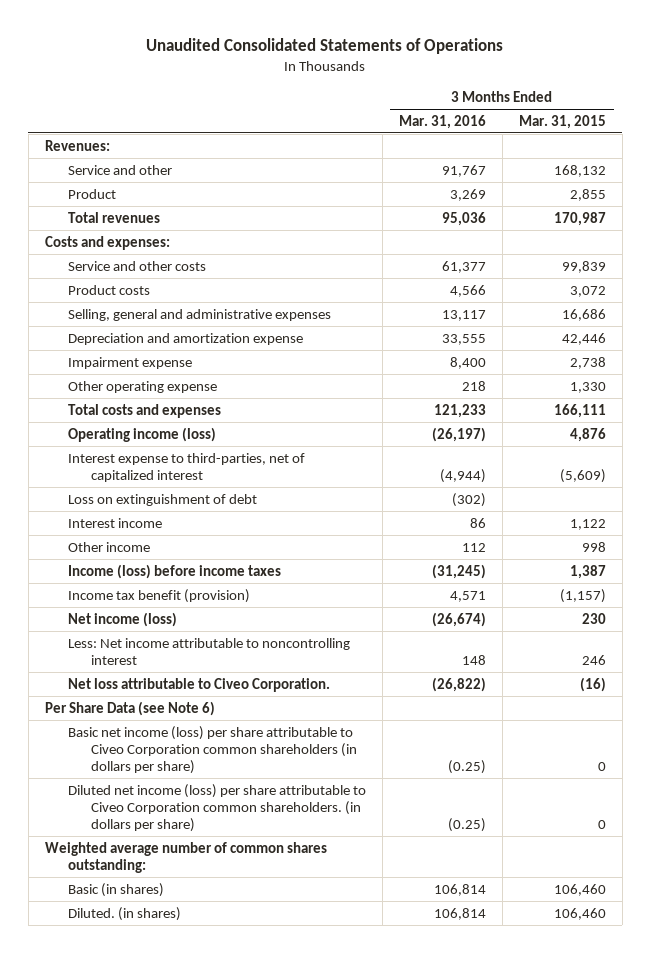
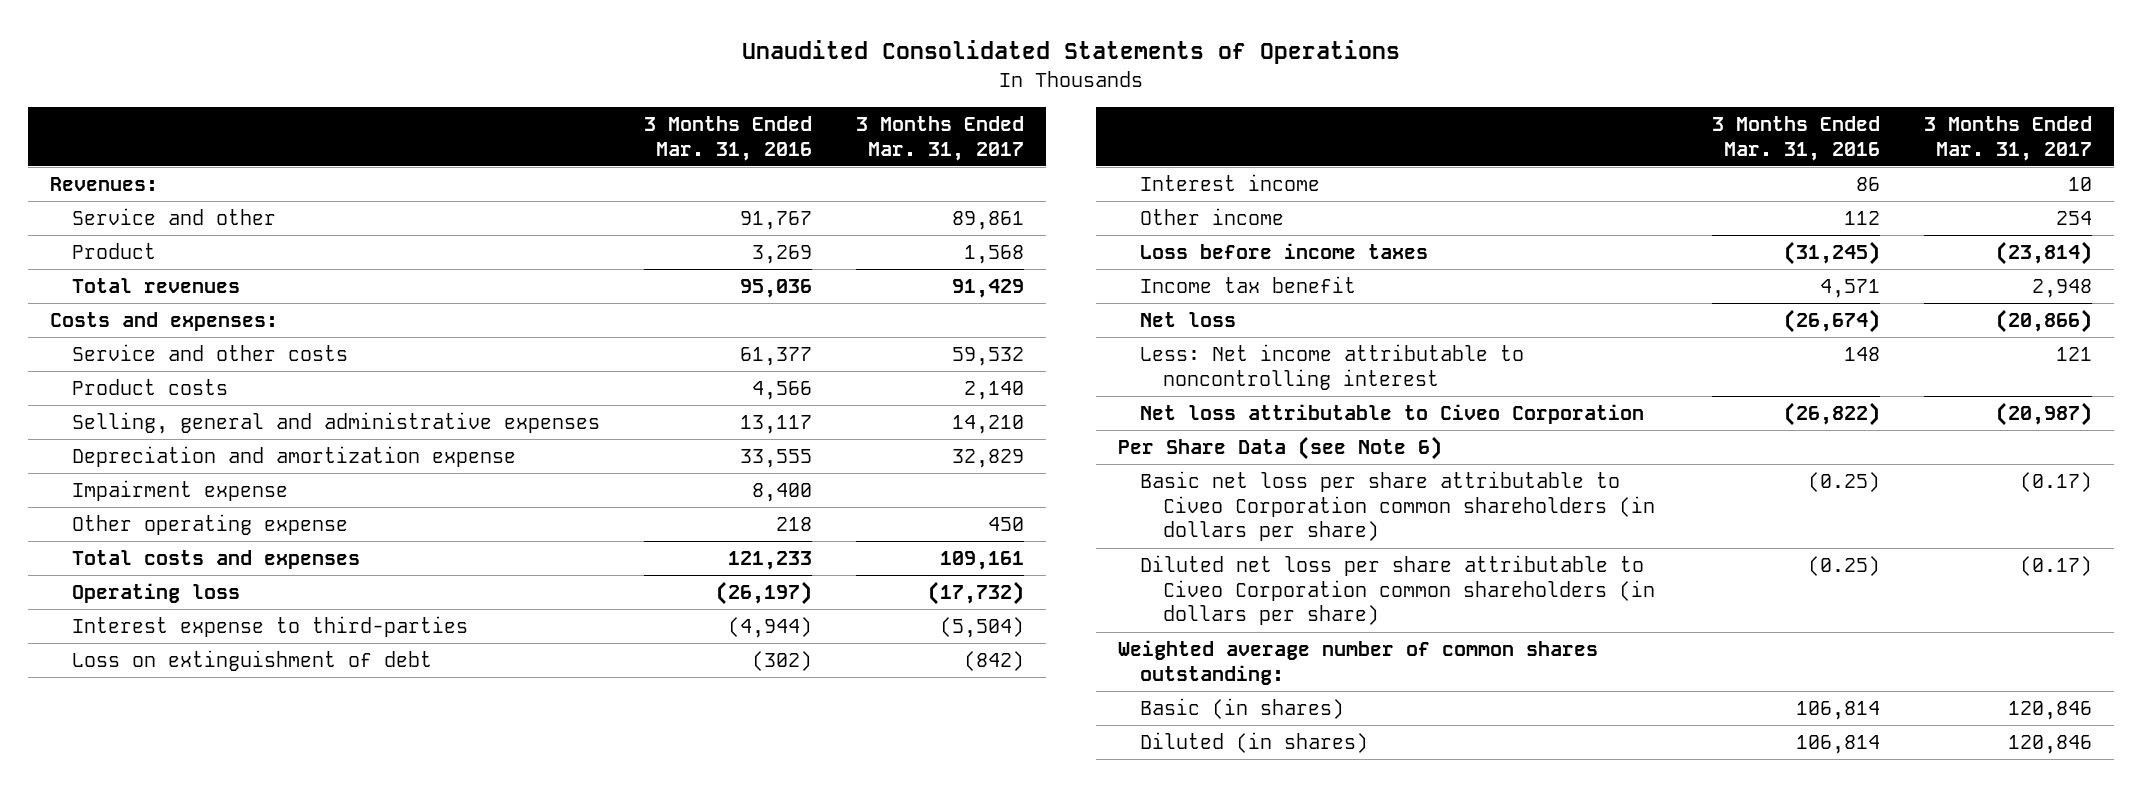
- | 3 Months Ended Mar. 31, 2016 | 3 Months Ended Mar. 31, 2015
+ | 3 Months Ended Mar. 31, 2016 | 3 Months Ended Mar. 31, 2017
- Operating income (loss) | (26,197) | 4,876
- Interest expense to third-parties, net of capitalized interest | (4,944) | (5,609)
+ Operating loss | (26,197) | (17,732)
+ Interest expense to third-parties | (4,944) | (5,504)
- Income (loss) before income taxes | (31,245) | 1,387
- Income tax benefit (provision) | 4,571 | (1,157)
- Net income (loss) | (26,674) | 230
+ Loss before income taxes | (31,245) | (23,814)
+ Income tax benefit | 4,571 | 2,948
+ Net loss | (26,674) | (20,866)
- Net loss attributable to Civeo Corporation. | (26,822) | (16)
+ Net loss attributable to Civeo Corporation | (26,822) | (20,987)
- Basic net income (loss) per share attributable to Civeo Corporation common shareholders (in dollars per share) | (0.25) | 0
- Diluted net income (loss) per share attributable to Civeo Corporation common shareholders. (in dollars per share) | (0.25) | 0
+ Basic net loss per share attributable to Civeo Corporation common shareholders (in dollars per share) | (0.25) | (0.17)
+ Diluted net loss per share attributable to Civeo Corporation common shareholders (in dollars per share) | (0.25) | (0.17)
- Diluted. (in shares) | 106,814 | 106,460
+ Diluted (in shares) | 106,814 | 120,846

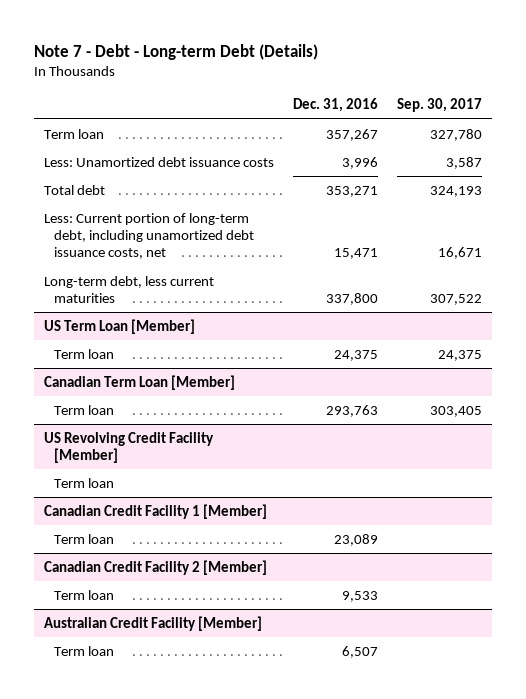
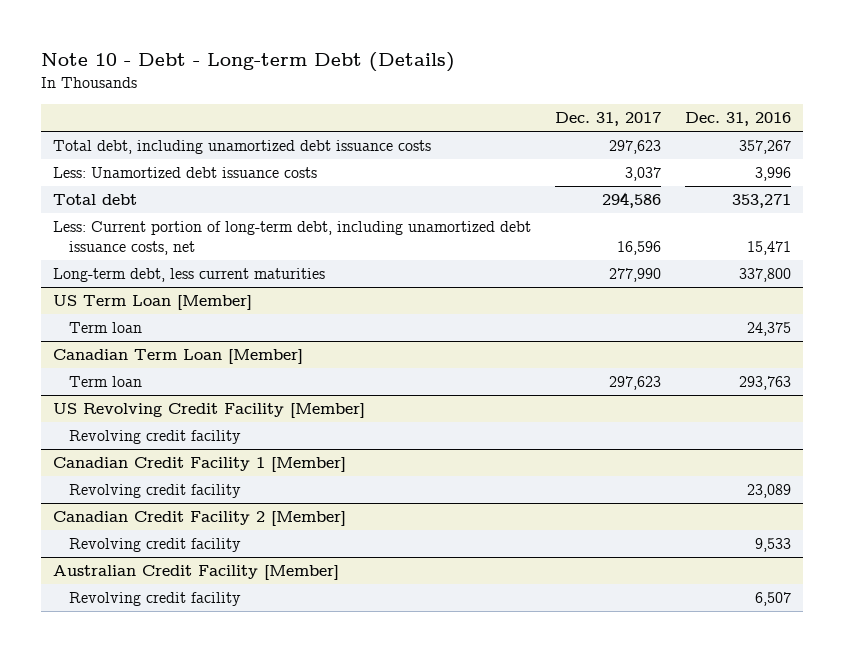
- Note 7 - Debt - Long-term Debt (Details)
+ Note 10 - Debt - Long-term Debt (Details)
- | Dec. 31, 2016 | Sep. 30, 2017
+ | Dec. 31, 2017 | Dec. 31, 2016
- Term loan | 357,267 | 327,780
+ Total debt, including unamortized debt issuance costs | 297,623 | 357,267
@ US Revolving Credit Facility [Member]
- Term loan
+ Revolving credit facility
@ Canadian Credit Facility 1 [Member]
- Term loan | 23,089 |
+ Revolving credit facility | | 23,089
@ Canadian Credit Facility 2 [Member]
- Term loan | 9,533 |
+ Revolving credit facility | | 9,533
@ Australian Credit Facility [Member]
- Term loan | 6,507 |
+ Revolving credit facility | | 6,507

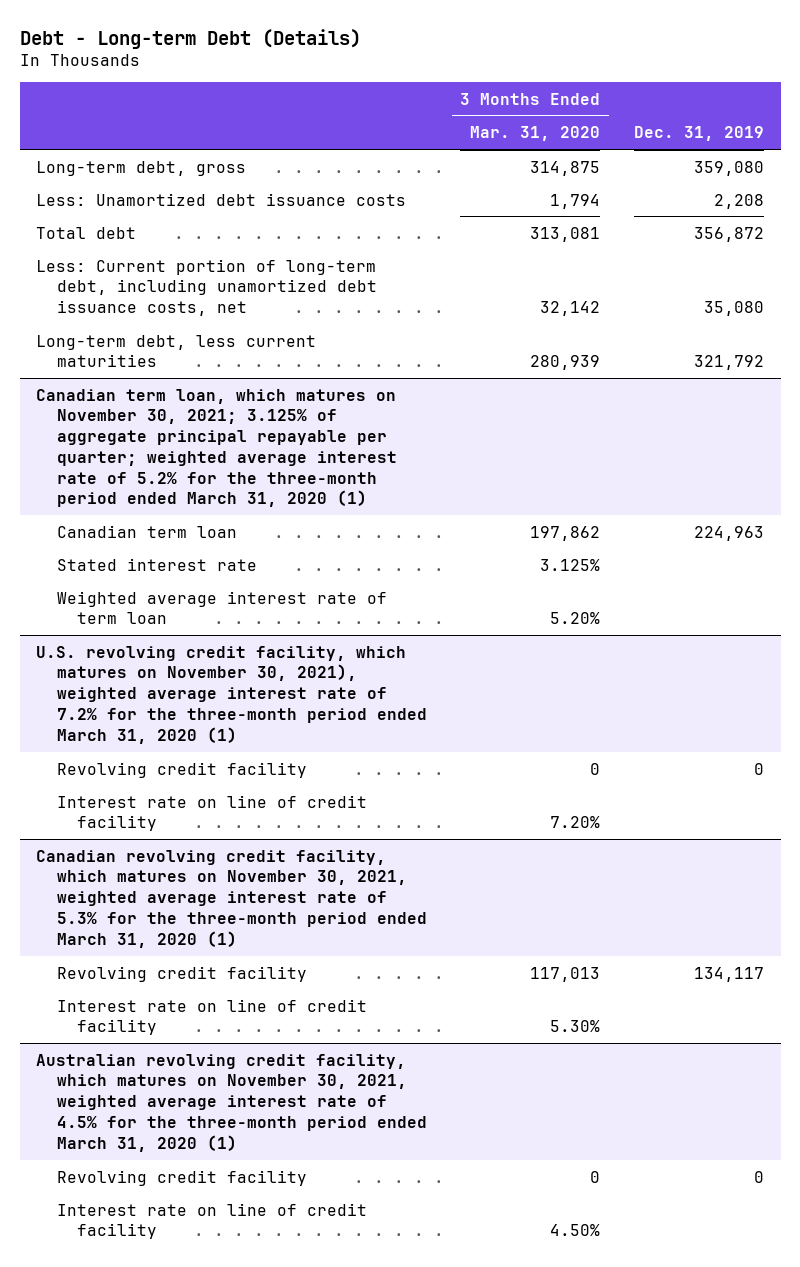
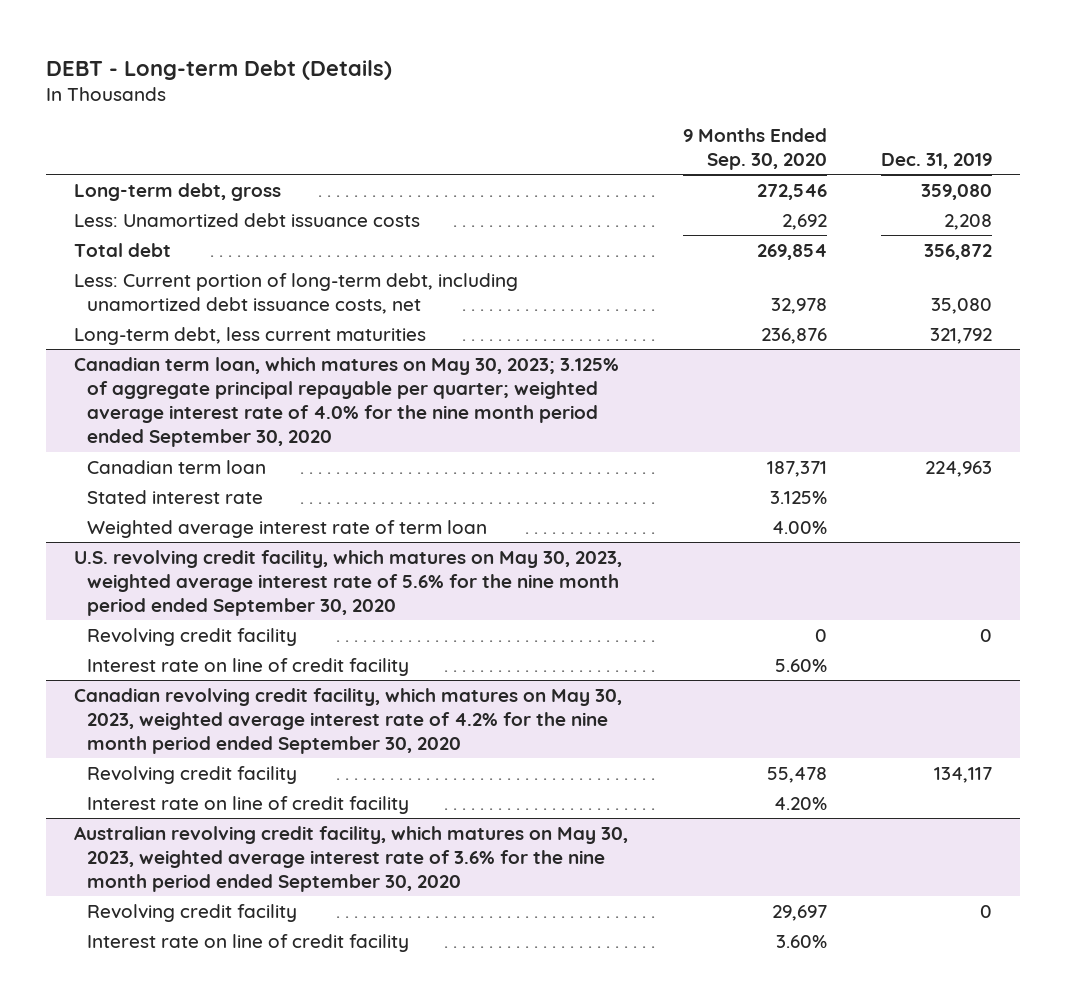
- Debt - Long-term Debt (Details)
+ DEBT - Long-term Debt (Details)
- | 3 Months Ended Mar. 31, 2020 | Dec. 31, 2019
+ | 9 Months Ended Sep. 30, 2020 | Dec. 31, 2019
- Canadian term loan, which matures on November 30, 2021; 3.125% of aggregate principal repayable per quarter; weighted average interest rate of 5.2% for the three-month period ended March 31, 2020 (1)
+ Canadian term loan, which matures on May 30, 2023; 3.125% of aggregate principal repayable per quarter; weighted average interest rate of 4.0% for the nine month period ended September 30, 2020
- U.S. revolving credit facility, which matures on November 30, 2021), weighted average interest rate of 7.2% for the three-month period ended March 31, 2020 (1)
+ U.S. revolving credit facility, which matures on May 30, 2023, weighted average interest rate of 5.6% for the nine month period ended September 30, 2020
- Canadian revolving credit facility, which matures on November 30, 2021, weighted average interest rate of 5.3% for the three-month period ended March 31, 2020 (1)
+ Canadian revolving credit facility, which matures on May 30, 2023, weighted average interest rate of 4.2% for the nine month period ended September 30, 2020
- Australian revolving credit facility, which matures on November 30, 2021, weighted average interest rate of 4.5% for the three-month period ended March 31, 2020 (1)
+ Australian revolving credit facility, which matures on May 30, 2023, weighted average interest rate of 3.6% for the nine month period ended September 30, 2020

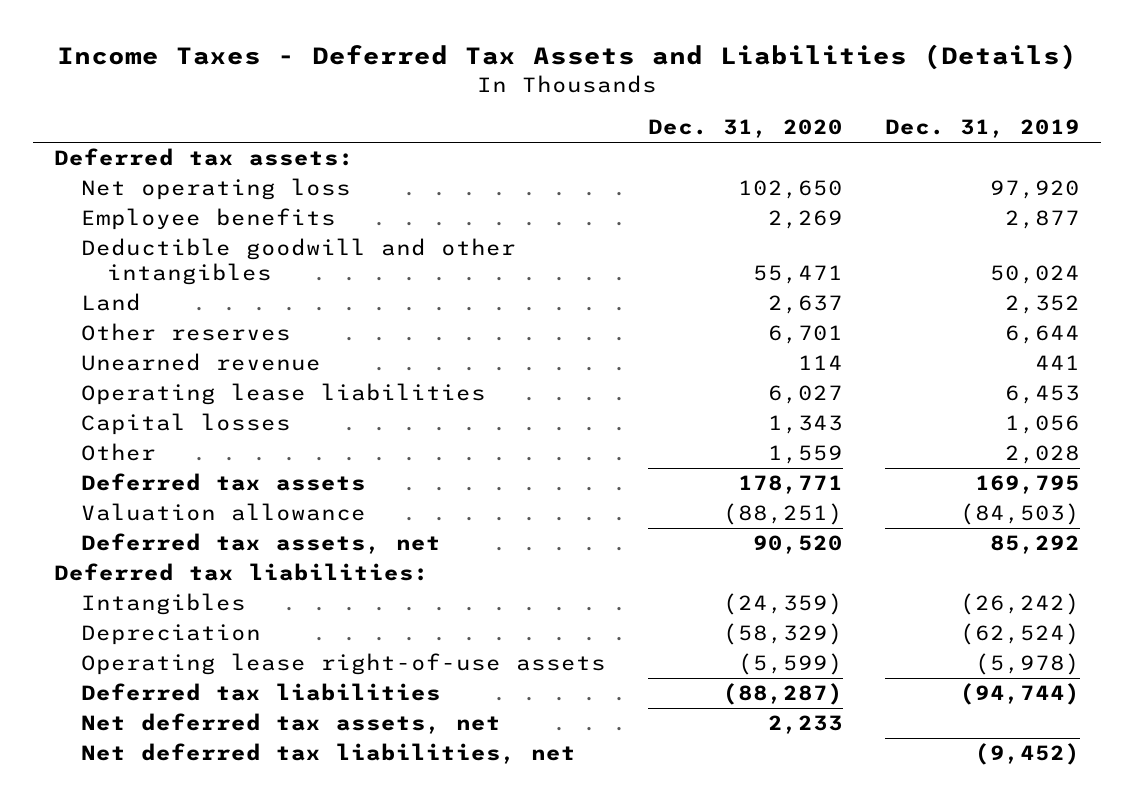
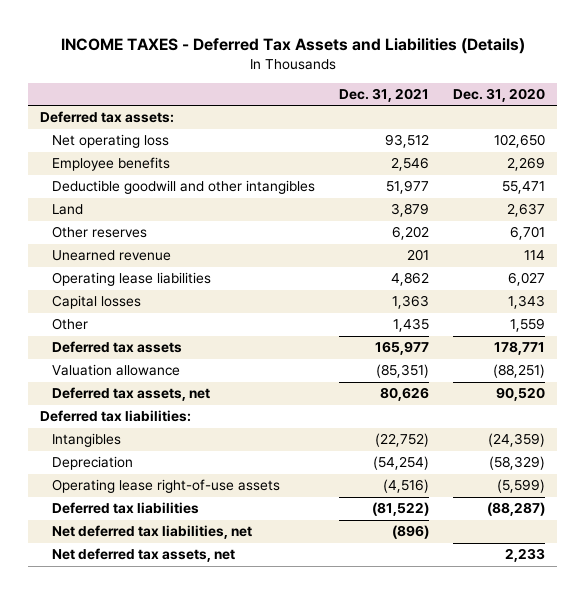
- Income Taxes - Deferred Tax Assets and Liabilities (Details)
+ INCOME TAXES - Deferred Tax Assets and Liabilities (Details)
- | Dec. 31, 2020 | Dec. 31, 2019
+ | Dec. 31, 2021 | Dec. 31, 2020
moved down: Net deferred tax assets, net | | 2,233

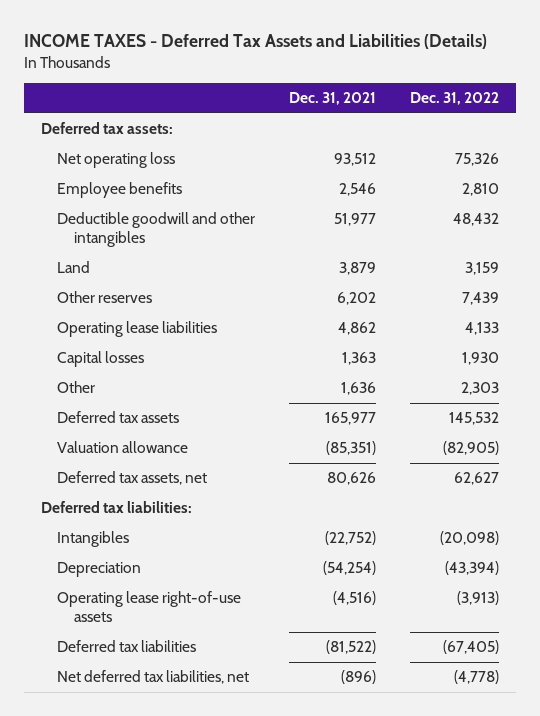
- | Dec. 31, 2021 | Dec. 31, 2020
+ | Dec. 31, 2021 | Dec. 31, 2022
- Unearned revenue | 201 | 114
- Other | 1,435 | 1,559
+ Other | 1,636 | 2,303
- Net deferred tax assets, net | | 2,233

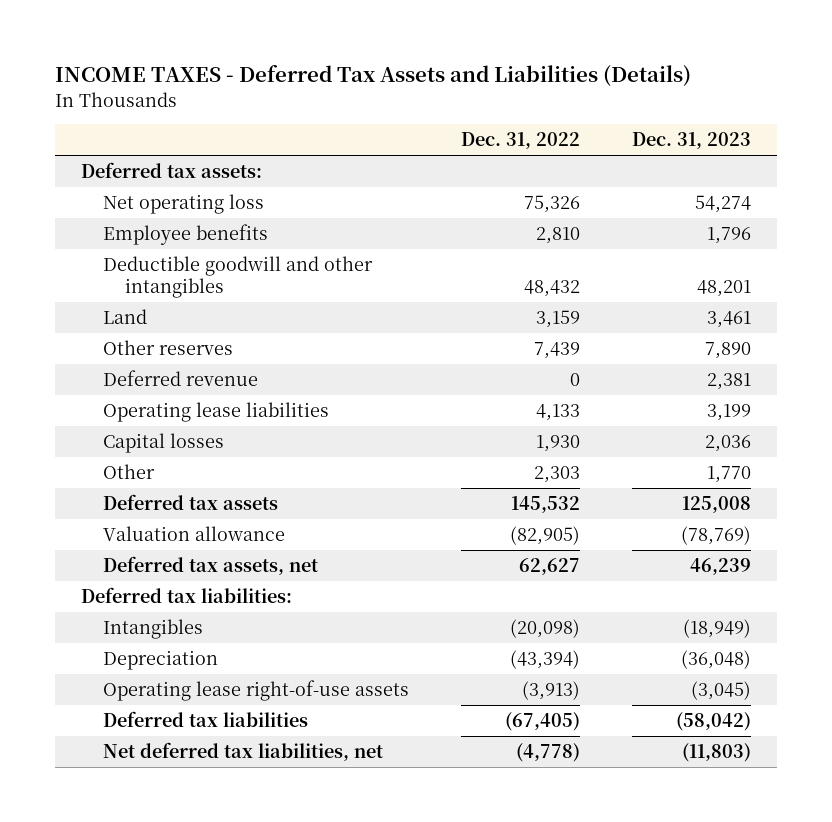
- | Dec. 31, 2021 | Dec. 31, 2022
+ | Dec. 31, 2022 | Dec. 31, 2023
+ Deferred revenue | 0 | 2,381

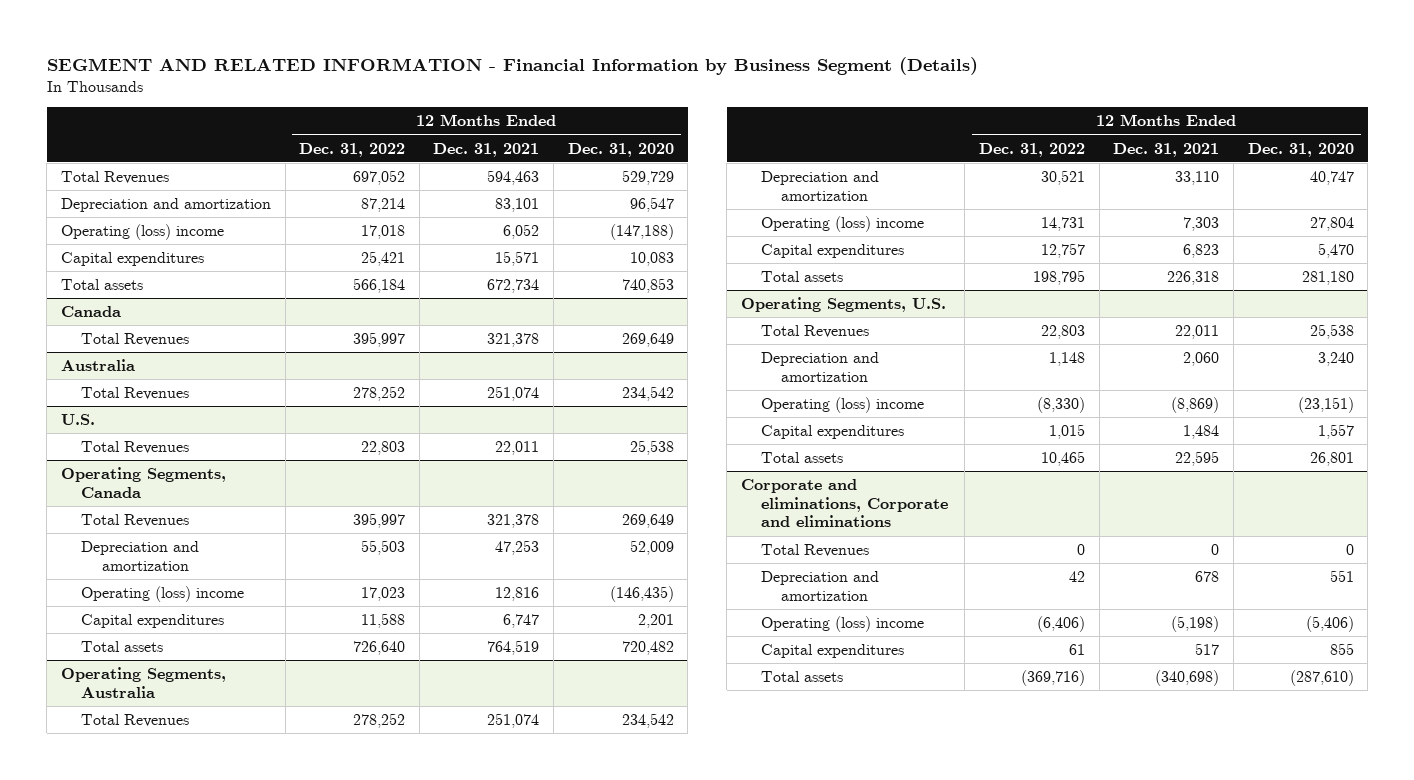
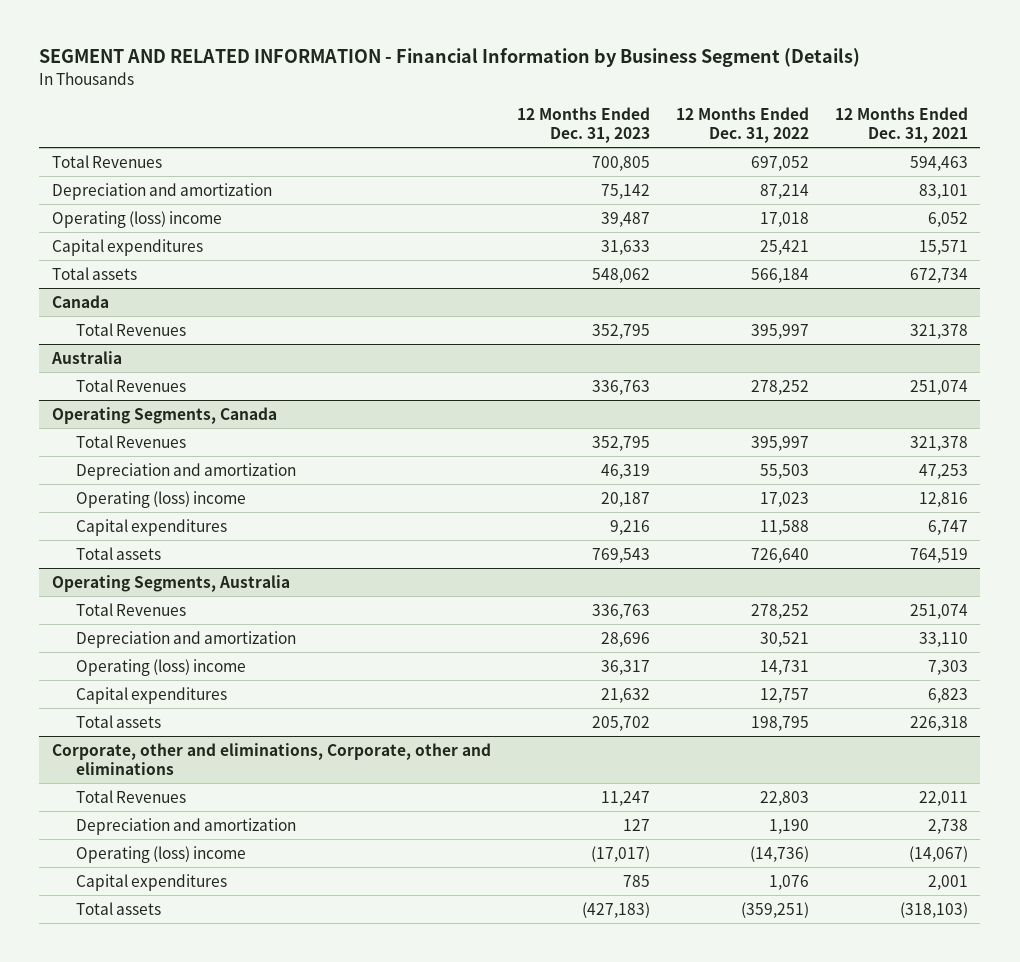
- | 12 Months Ended Dec. 31, 2022 | 12 Months Ended Dec. 31, 2021 | 12 Months Ended Dec. 31, 2020
+ | 12 Months Ended Dec. 31, 2023 | 12 Months Ended Dec. 31, 2022 | 12 Months Ended Dec. 31, 2021
- U.S.
- Total Revenues | 22,803 | 22,011 | 25,538
- Operating Segments, U.S.
+ Corporate, other and eliminations, Corporate, other and eliminations
- Depreciation and amortization | 1,148 | 2,060 | 3,240
- Operating (loss) income | (8,330) | (8,869) | (23,151)
- Capital expenditures | 1,015 | 1,484 | 1,557
- Total assets | 10,465 | 22,595 | 26,801
- Corporate and eliminations, Corporate and eliminations
- Total Revenues | 0 | 0 | 0
- Depreciation and amortization | 42 | 678 | 551
- Operating (loss) income | (6,406) | (5,198) | (5,406)
- Capital expenditures | 61 | 517 | 855
- Total assets | (369,716) | (340,698) | (287,610)
+ Depreciation and amortization | 127 | 1,190 | 2,738
+ Operating (loss) income | (17,017) | (14,736) | (14,067)
+ Capital expenditures | 785 | 1,076 | 2,001
+ Total assets | (427,183) | (359,251) | (318,103)

